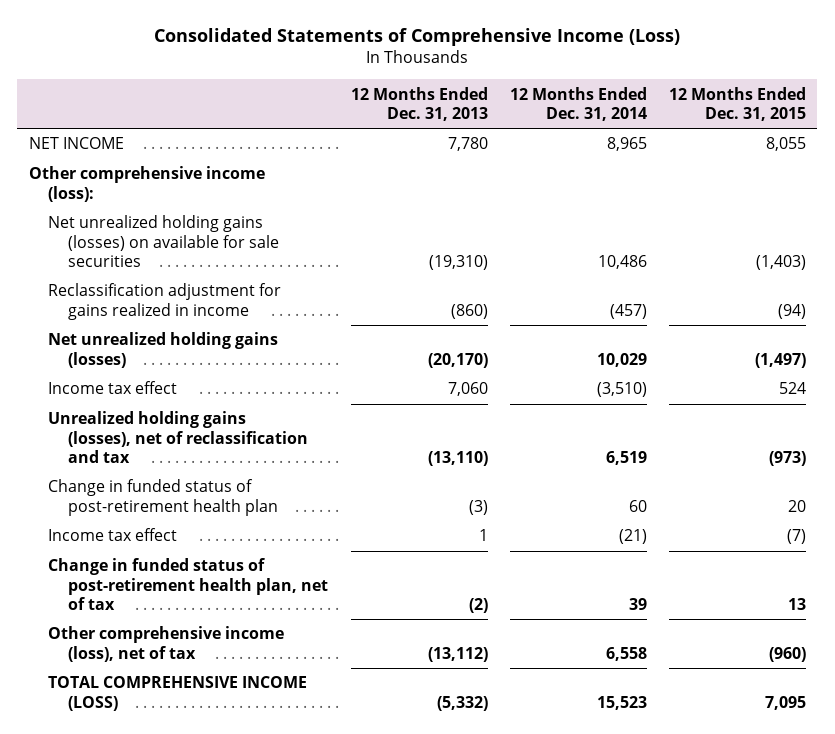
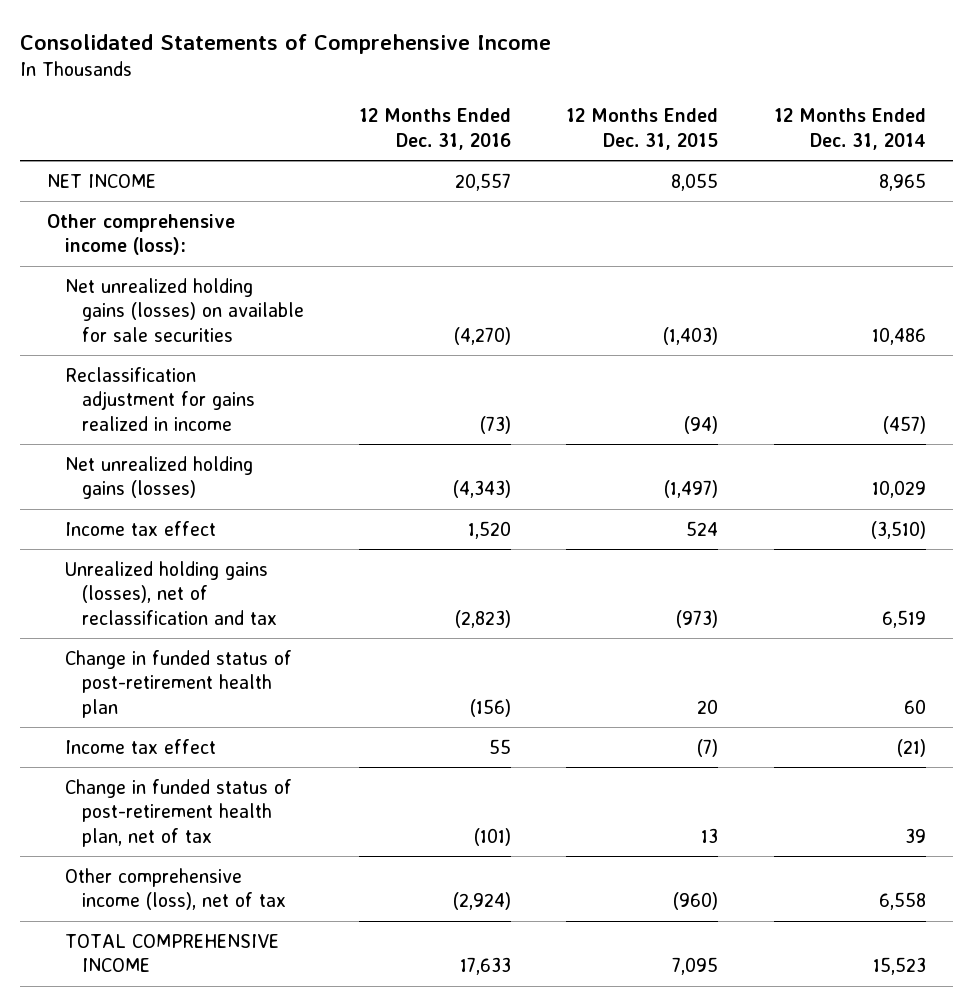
- Consolidated Statements of Comprehensive Income (Loss)
+ Consolidated Statements of Comprehensive Income
- | 12 Months Ended Dec. 31, 2013 | 12 Months Ended Dec. 31, 2014 | 12 Months Ended Dec. 31, 2015
+ | 12 Months Ended Dec. 31, 2016 | 12 Months Ended Dec. 31, 2015 | 12 Months Ended Dec. 31, 2014
- TOTAL COMPREHENSIVE INCOME (LOSS) | (5,332) | 15,523 | 7,095
+ TOTAL COMPREHENSIVE INCOME | 17,633 | 7,095 | 15,523

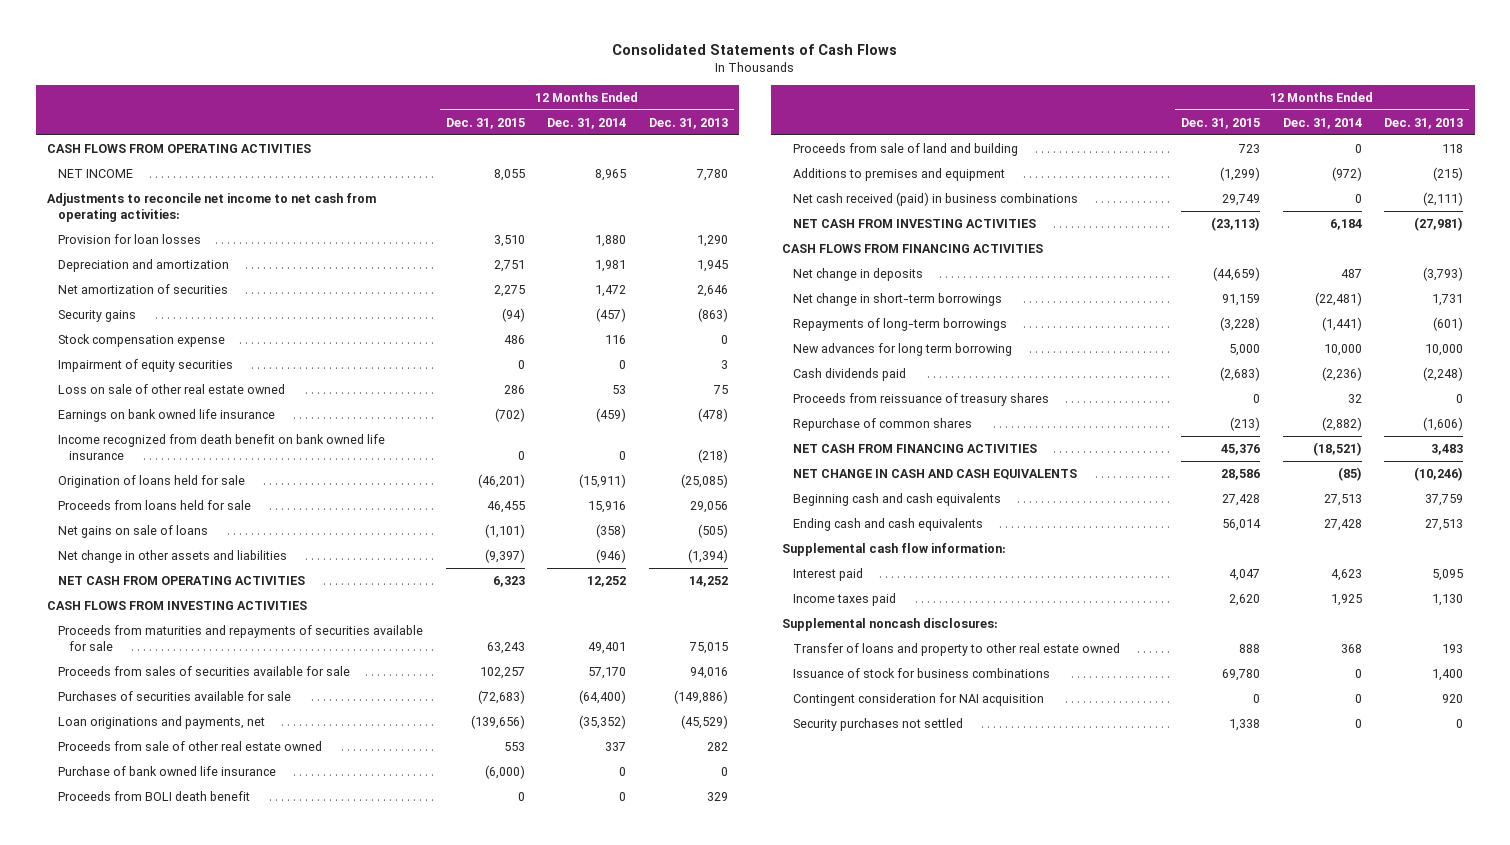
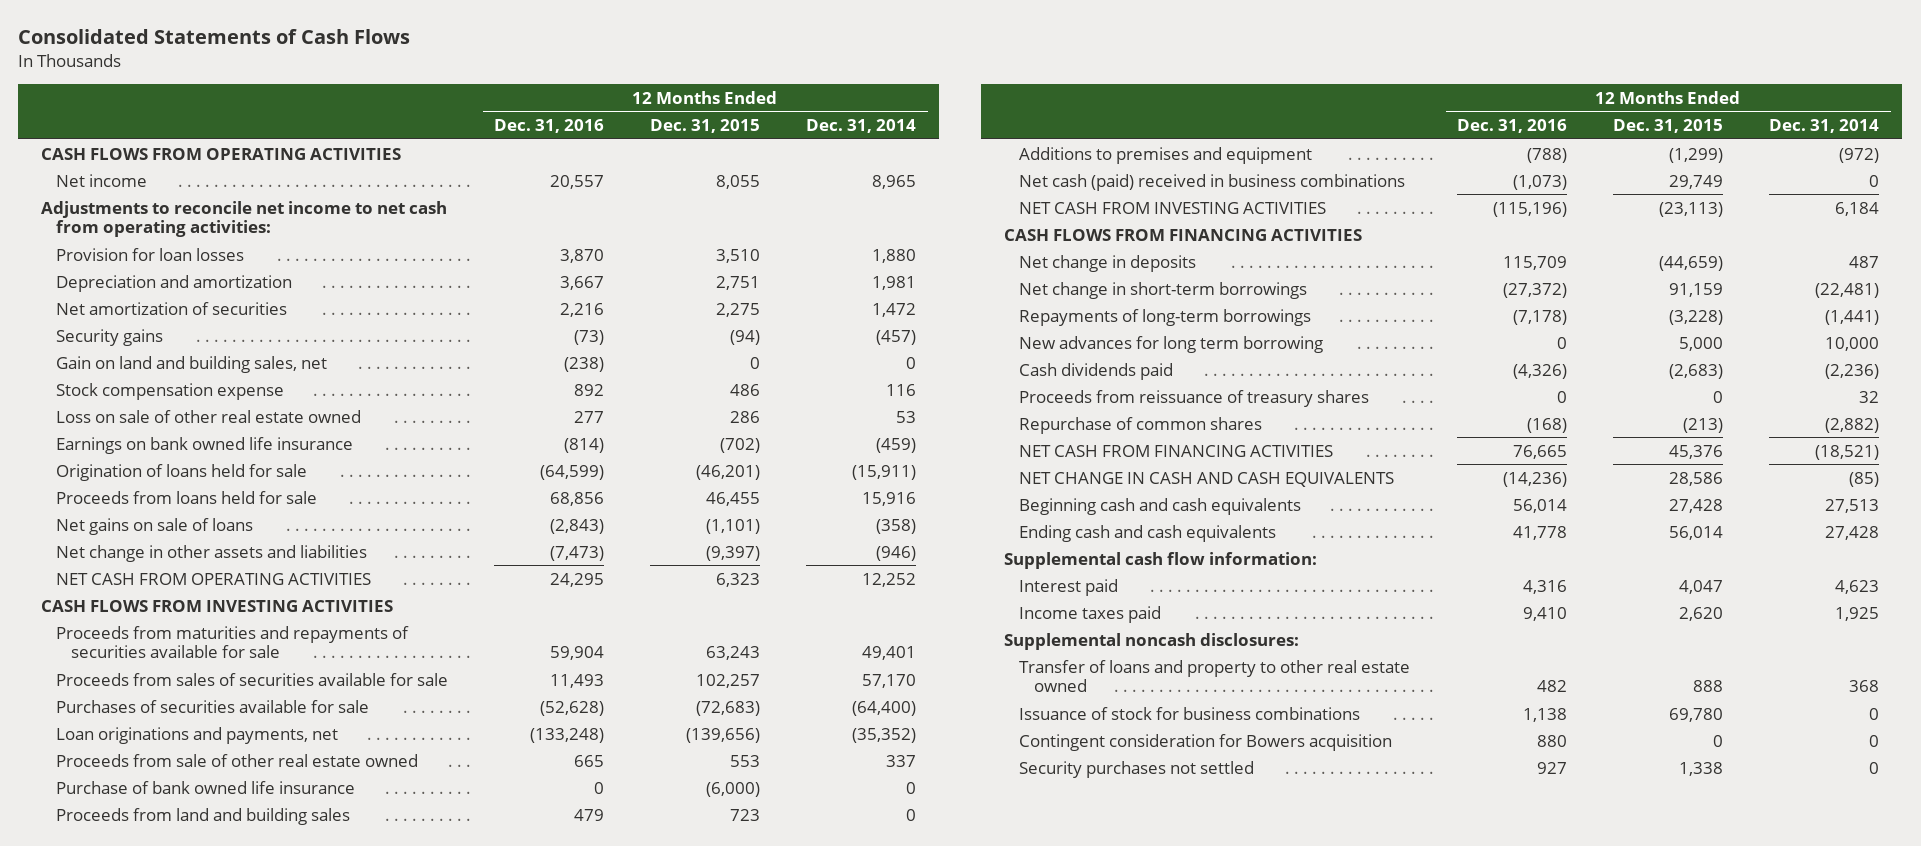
- | 12 Months Ended Dec. 31, 2015 | 12 Months Ended Dec. 31, 2014 | 12 Months Ended Dec. 31, 2013
+ | 12 Months Ended Dec. 31, 2016 | 12 Months Ended Dec. 31, 2015 | 12 Months Ended Dec. 31, 2014
- NET INCOME | 8,055 | 8,965 | 7,780
+ Net income | 20,557 | 8,055 | 8,965
+ Gain on land and building sales, net | (238) | 0 | 0
- Impairment of equity securities | 0 | 0 | 3
- Income recognized from death benefit on bank owned life insurance | 0 | 0 | (218)
- Proceeds from BOLI death benefit | 0 | 0 | 329
- Proceeds from sale of land and building | 723 | 0 | 118
+ Proceeds from land and building sales | 479 | 723 | 0
- Net cash received (paid) in business combinations | 29,749 | 0 | (2,111)
+ Net cash (paid) received in business combinations | (1,073) | 29,749 | 0
- Contingent consideration for NAI acquisition | 0 | 0 | 920
+ Contingent consideration for Bowers acquisition | 880 | 0 | 0

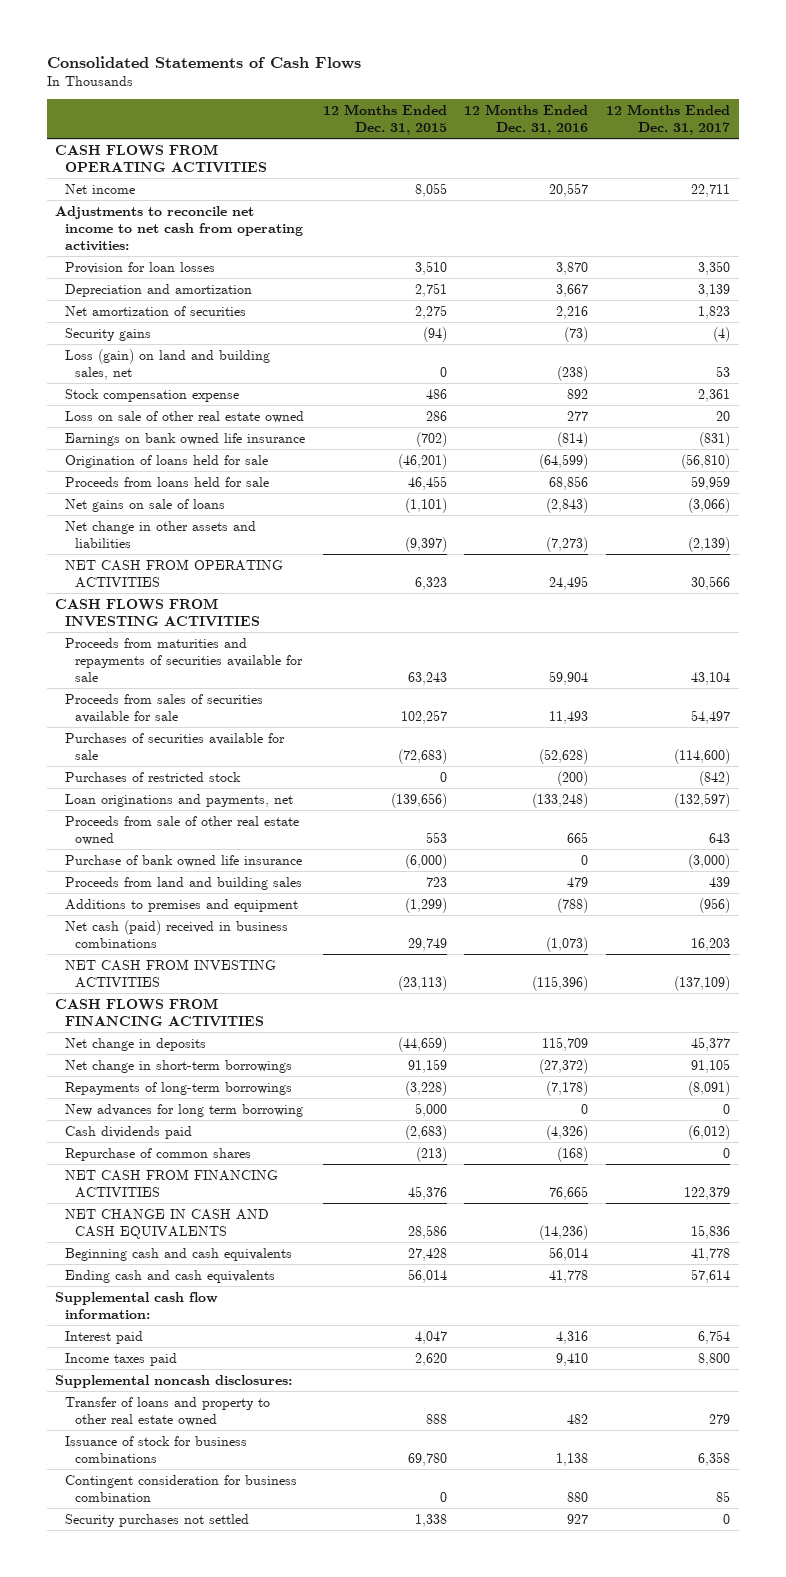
- | 12 Months Ended Dec. 31, 2016 | 12 Months Ended Dec. 31, 2015 | 12 Months Ended Dec. 31, 2014
+ | 12 Months Ended Dec. 31, 2015 | 12 Months Ended Dec. 31, 2016 | 12 Months Ended Dec. 31, 2017
- Gain on land and building sales, net | (238) | 0 | 0
+ Loss (gain) on land and building sales, net | 0 | (238) | 53
- Net change in other assets and liabilities | (7,473) | (9,397) | (946)
- NET CASH FROM OPERATING ACTIVITIES | 24,295 | 6,323 | 12,252
+ Net change in other assets and liabilities | (9,397) | (7,273) | (2,139)
+ NET CASH FROM OPERATING ACTIVITIES | 6,323 | 24,495 | 30,566
+ Purchases of restricted stock | 0 | (200) | (842)
- NET CASH FROM INVESTING ACTIVITIES | (115,196) | (23,113) | 6,184
+ NET CASH FROM INVESTING ACTIVITIES | (23,113) | (115,396) | (137,109)
- Proceeds from reissuance of treasury shares | 0 | 0 | 32
- Contingent consideration for Bowers acquisition | 880 | 0 | 0
+ Contingent consideration for business combination | 0 | 880 | 85

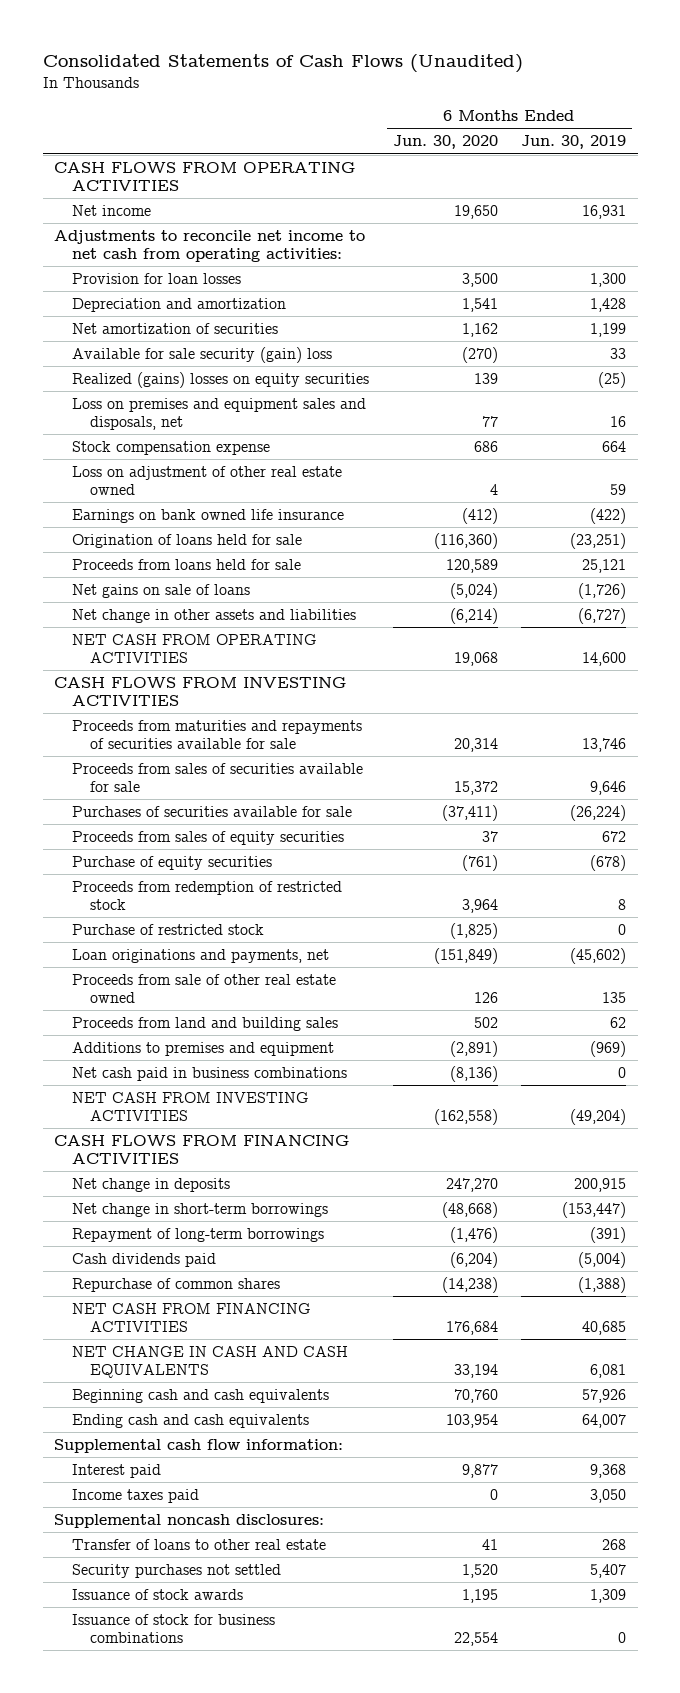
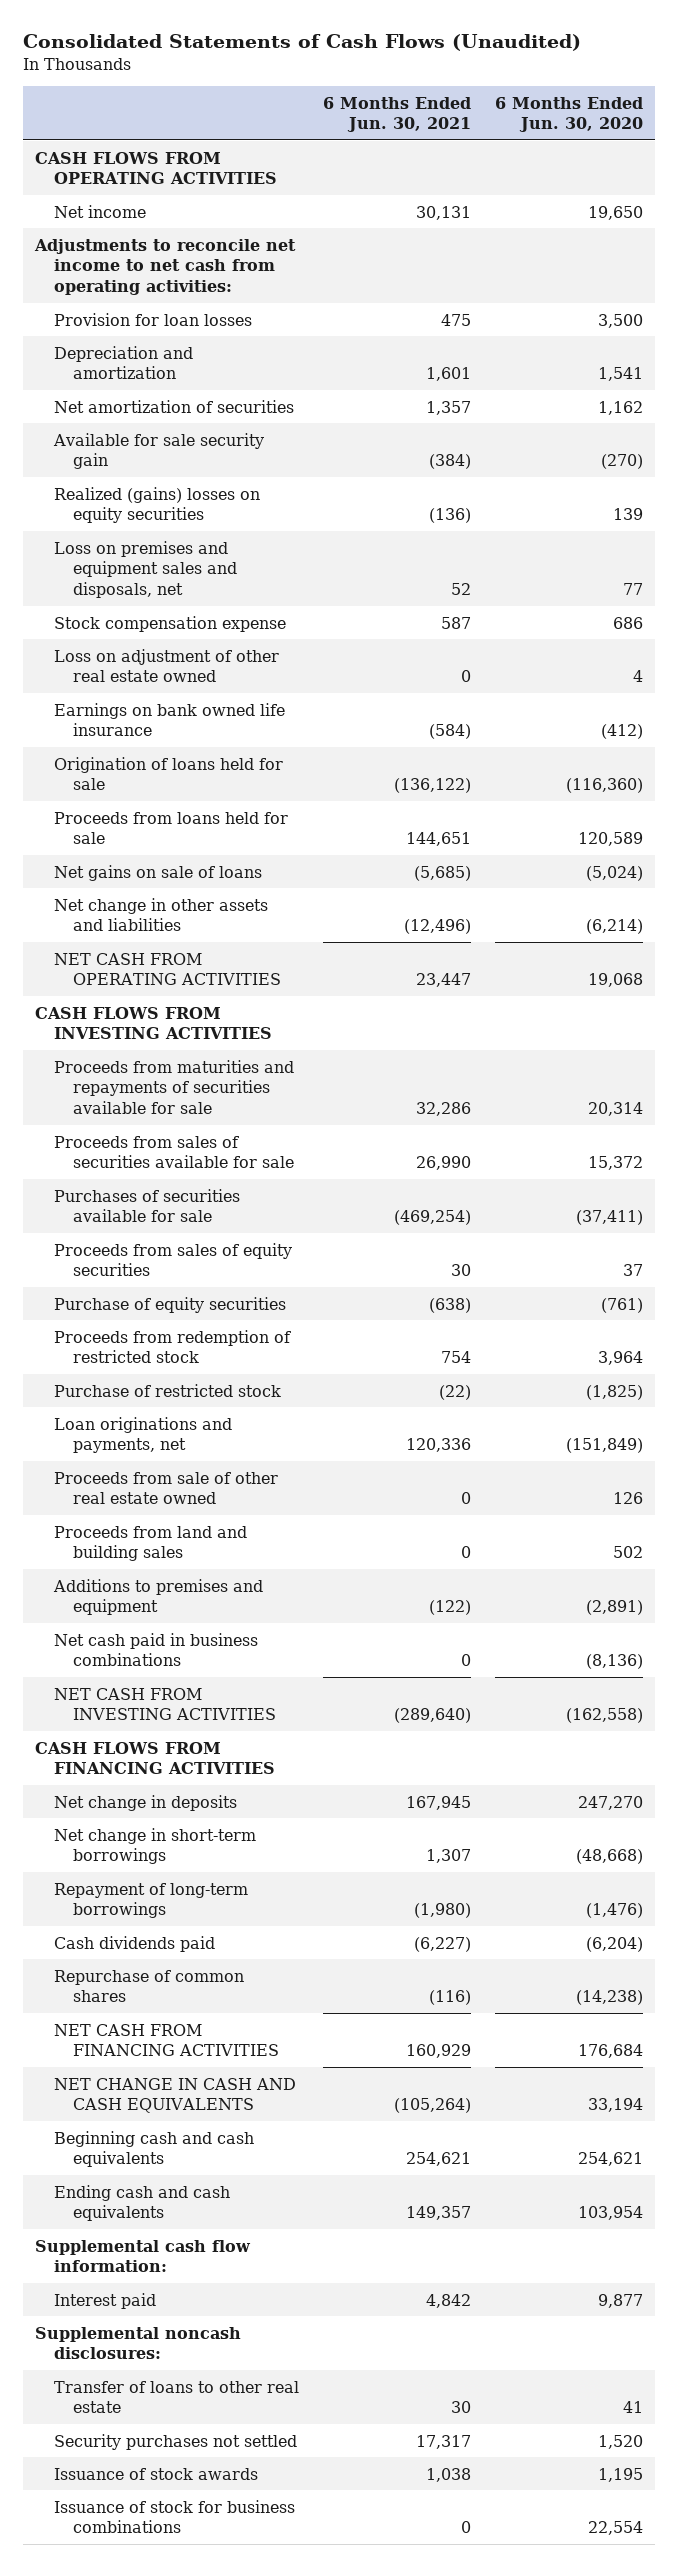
- | 6 Months Ended Jun. 30, 2020 | 6 Months Ended Jun. 30, 2019
+ | 6 Months Ended Jun. 30, 2021 | 6 Months Ended Jun. 30, 2020
- Available for sale security (gain) loss | (270) | 33
+ Available for sale security gain | (384) | (270)
- Beginning cash and cash equivalents | 70,760 | 57,926
+ Beginning cash and cash equivalents | 254,621 | 254,621
- Income taxes paid | 0 | 3,050

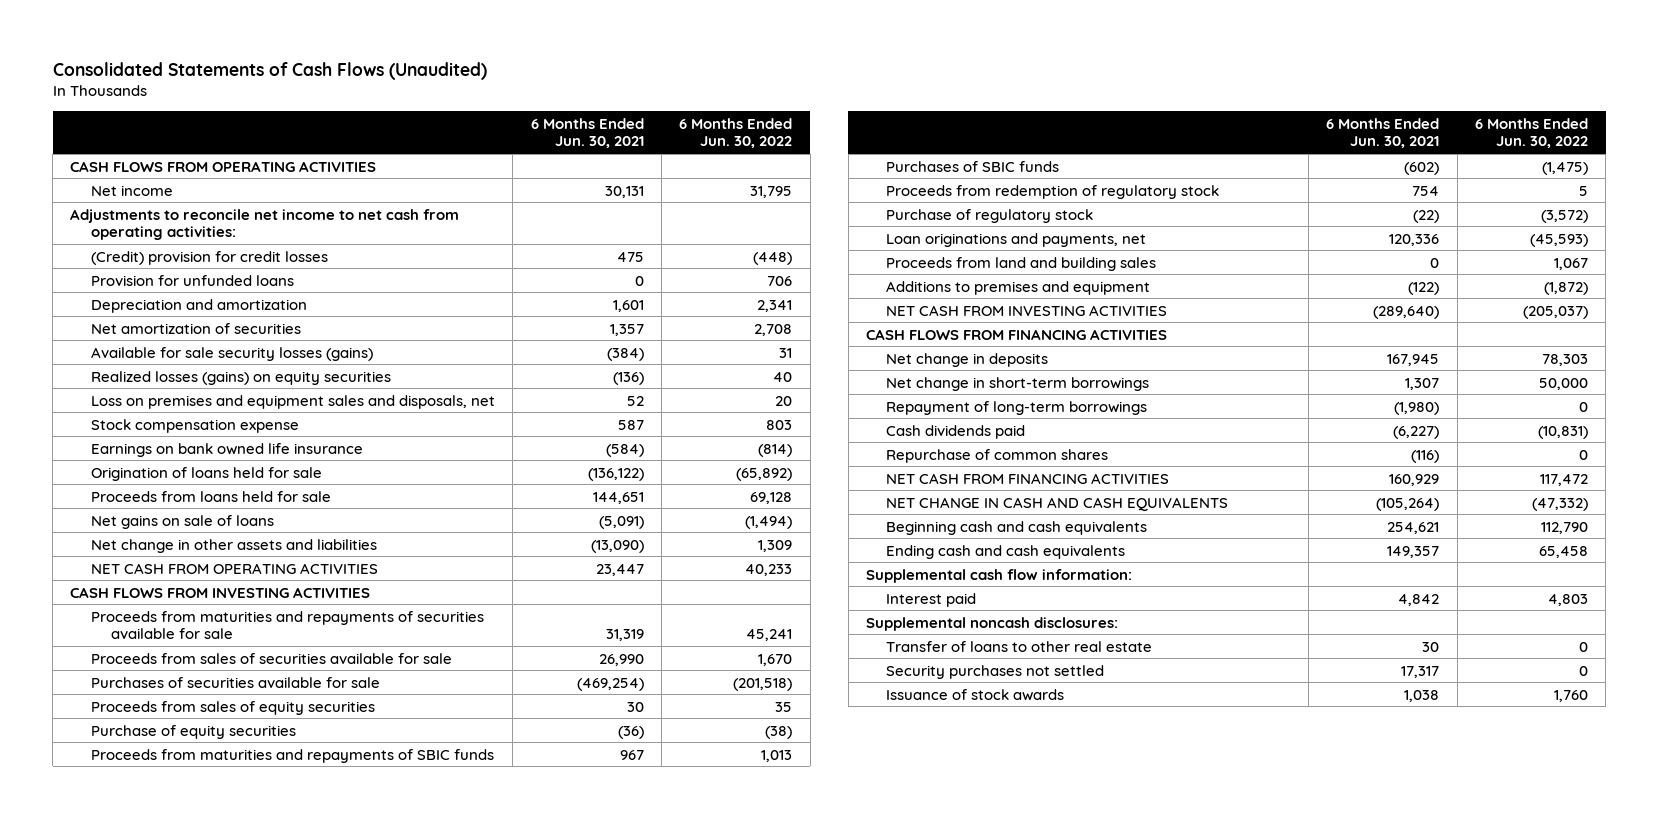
- | 6 Months Ended Jun. 30, 2021 | 6 Months Ended Jun. 30, 2020
+ | 6 Months Ended Jun. 30, 2021 | 6 Months Ended Jun. 30, 2022
- Provision for loan losses | 475 | 3,500
+ (Credit) provision for credit losses | 475 | (448)
+ Provision for unfunded loans | 0 | 706
- Available for sale security gain | (384) | (270)
- Realized (gains) losses on equity securities | (136) | 139
+ Available for sale security losses (gains) | (384) | 31
+ Realized losses (gains) on equity securities | (136) | 40
- Loss on adjustment of other real estate owned | 0 | 4
- Net gains on sale of loans | (5,685) | (5,024)
- Net change in other assets and liabilities | (12,496) | (6,214)
+ Net gains on sale of loans | (5,091) | (1,494)
+ Net change in other assets and liabilities | (13,090) | 1,309
- Proceeds from maturities and repayments of securities available for sale | 32,286 | 20,314
+ Proceeds from maturities and repayments of securities available for sale | 31,319 | 45,241
- Purchase of equity securities | (638) | (761)
- Proceeds from redemption of restricted stock | 754 | 3,964
- Purchase of restricted stock | (22) | (1,825)
+ Purchase of equity securities | (36) | (38)
+ Proceeds from maturities and repayments of SBIC funds | 967 | 1,013
+ Purchases of SBIC funds | (602) | (1,475)
+ Proceeds from redemption of regulatory stock | 754 | 5
+ Purchase of regulatory stock | (22) | (3,572)
- Proceeds from sale of other real estate owned | 0 | 126
- Net cash paid in business combinations | 0 | (8,136)
- Issuance of stock for business combinations | 0 | 22,554

